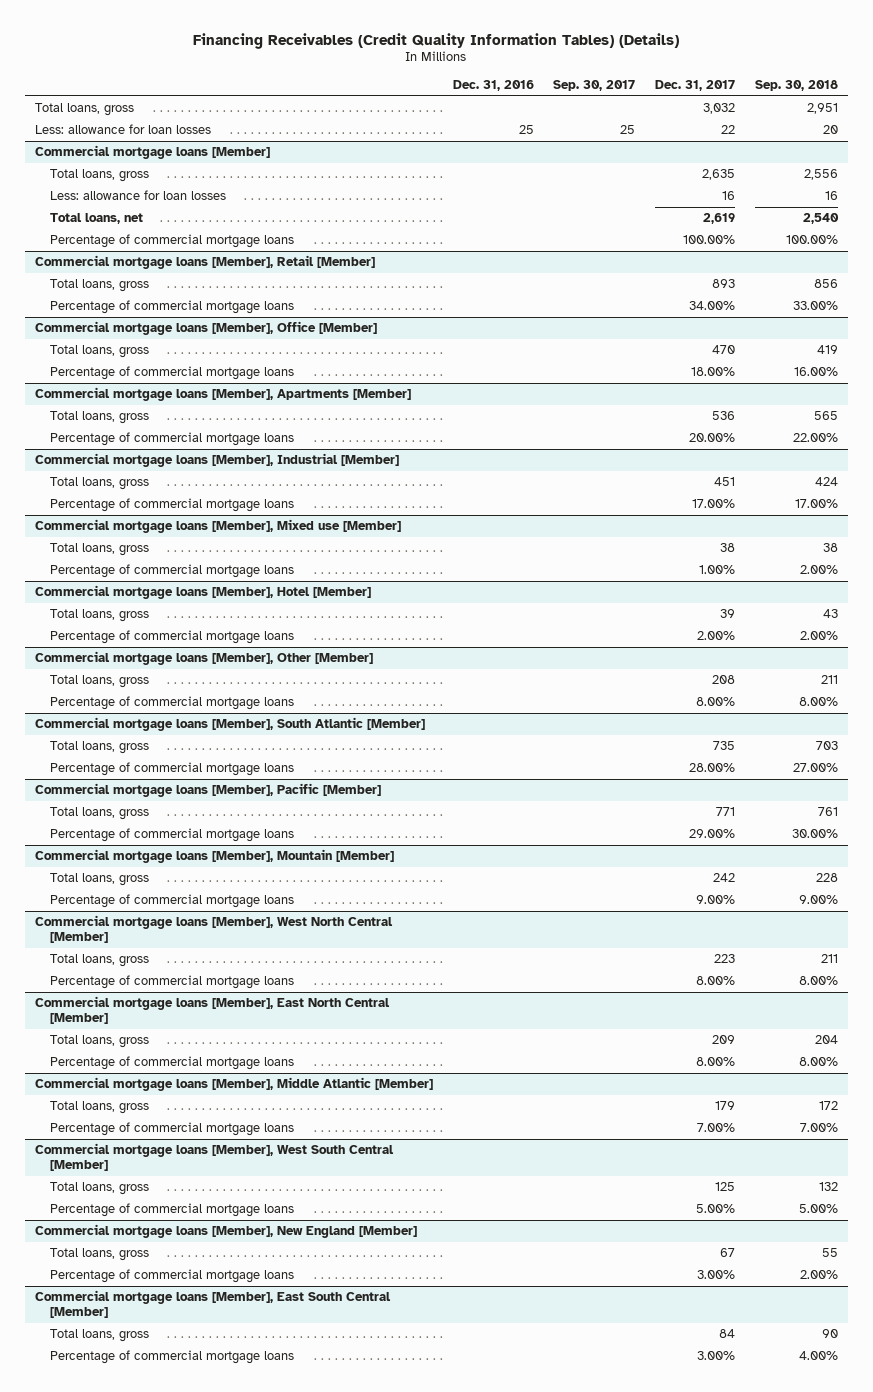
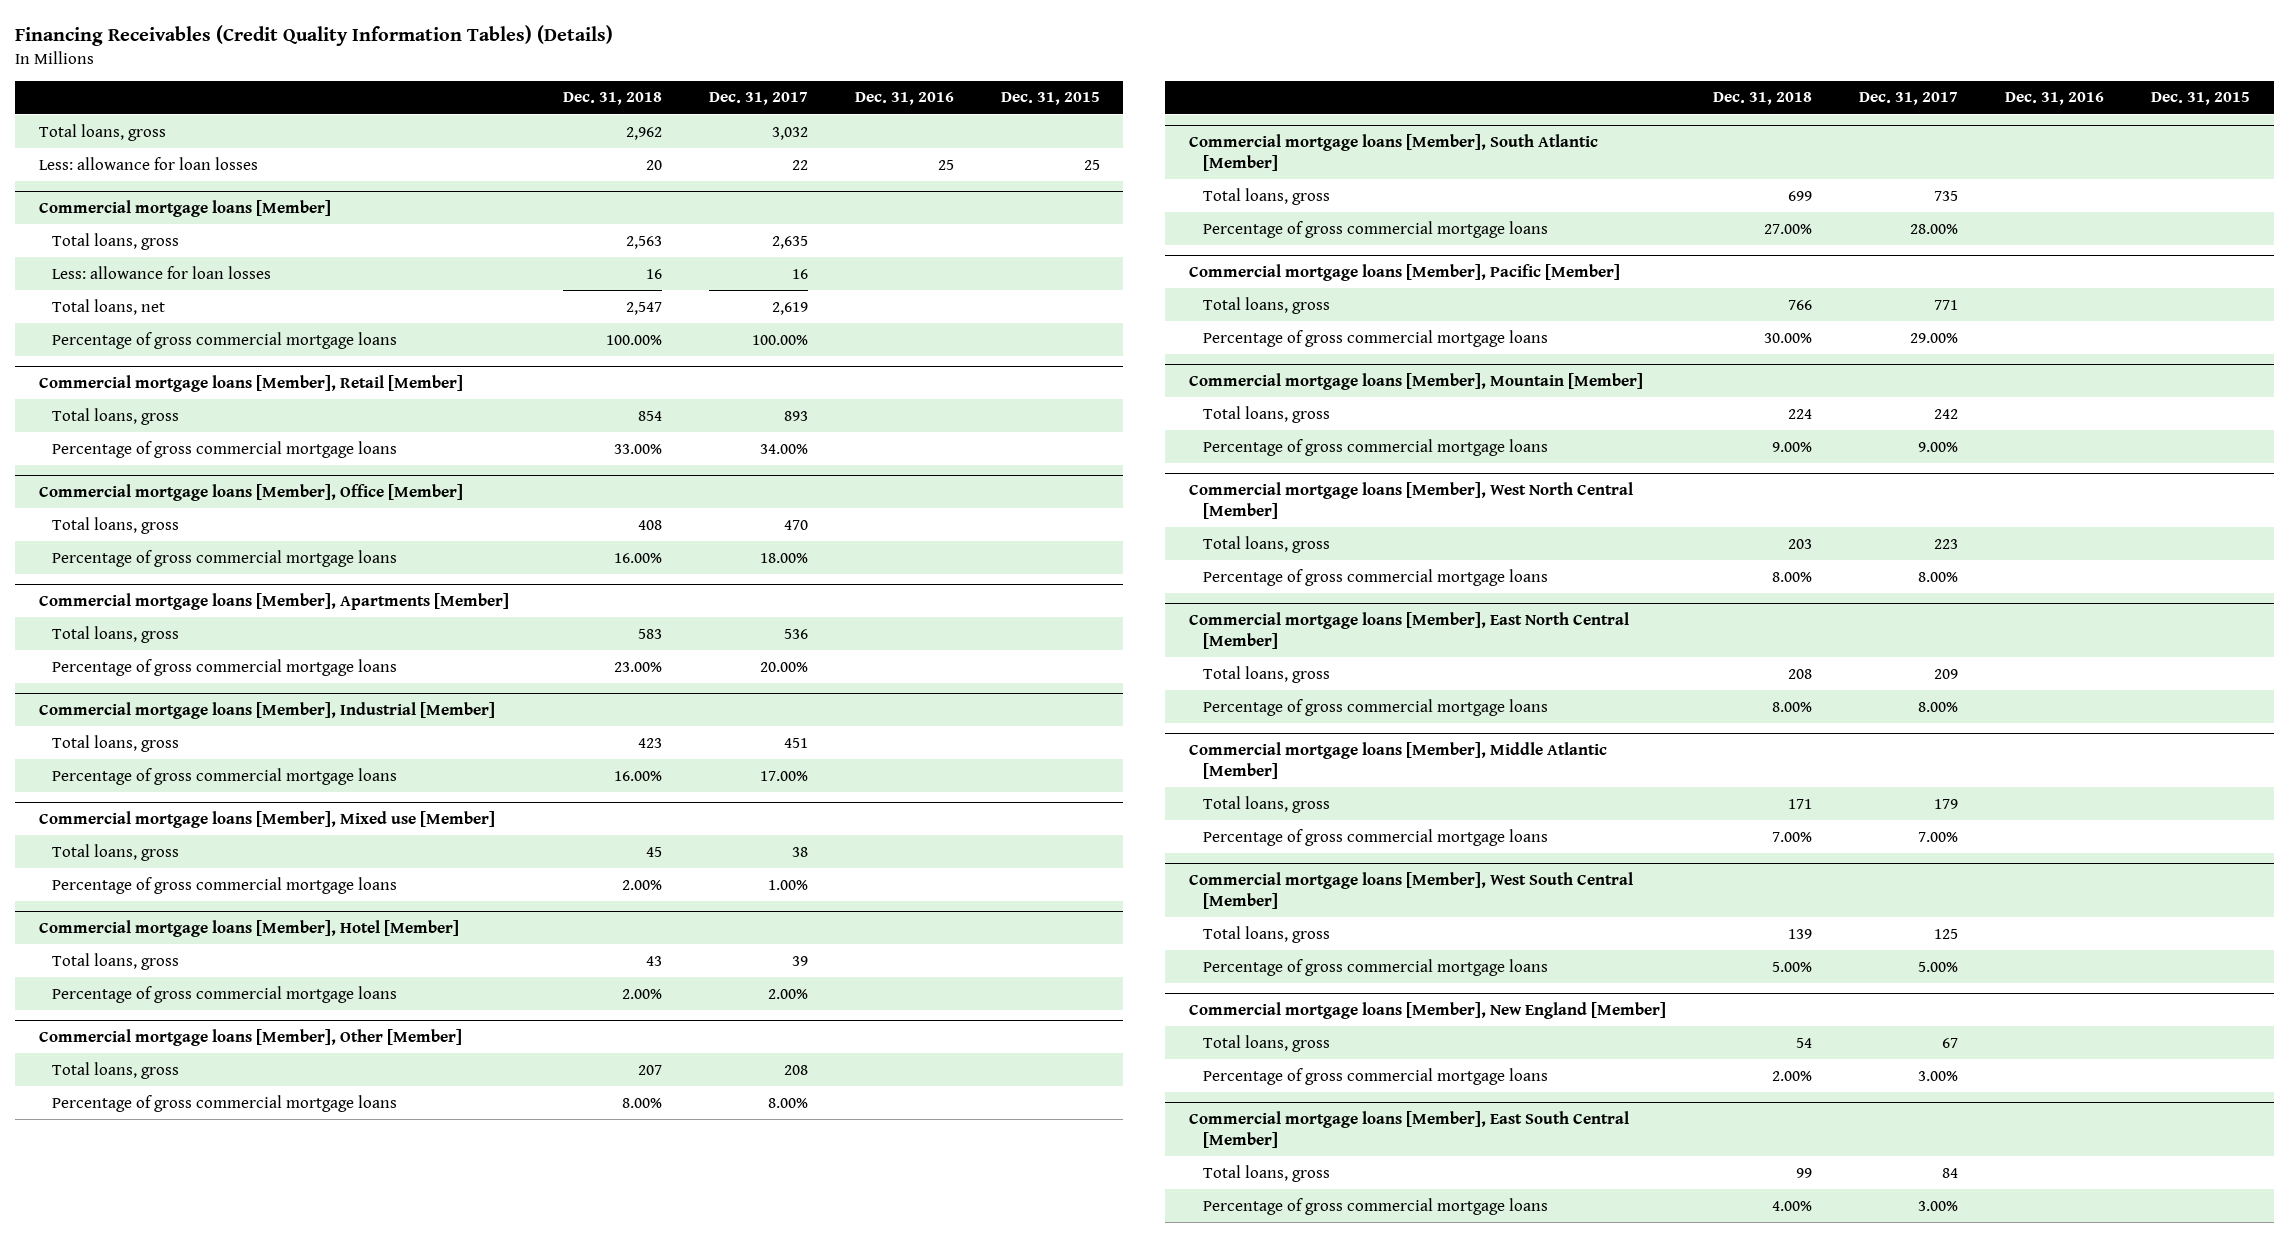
- | Dec. 31, 2016 | Sep. 30, 2017 | Dec. 31, 2017 | Sep. 30, 2018
+ | Dec. 31, 2018 | Dec. 31, 2017 | Dec. 31, 2016 | Dec. 31, 2015
@ Commercial mortgage loans [Member]
- Percentage of commercial mortgage loans | | | 100.00% | 100.00%
+ Percentage of gross commercial mortgage loans | 100.00% | 100.00% | |
@ Commercial mortgage loans [Member], Retail [Member]
- Percentage of commercial mortgage loans | | | 34.00% | 33.00%
+ Percentage of gross commercial mortgage loans | 33.00% | 34.00% | |
@ Commercial mortgage loans [Member], Office [Member]
- Percentage of commercial mortgage loans | | | 18.00% | 16.00%
+ Percentage of gross commercial mortgage loans | 16.00% | 18.00% | |
@ Commercial mortgage loans [Member], Apartments [Member]
- Percentage of commercial mortgage loans | | | 20.00% | 22.00%
+ Percentage of gross commercial mortgage loans | 23.00% | 20.00% | |
@ Commercial mortgage loans [Member], Industrial [Member]
- Percentage of commercial mortgage loans | | | 17.00% | 17.00%
+ Percentage of gross commercial mortgage loans | 16.00% | 17.00% | |
@ Commercial mortgage loans [Member], Mixed use [Member]
- Percentage of commercial mortgage loans | | | 1.00% | 2.00%
+ Percentage of gross commercial mortgage loans | 2.00% | 1.00% | |
@ Commercial mortgage loans [Member], Hotel [Member]
- Percentage of commercial mortgage loans | | | 2.00% | 2.00%
+ Percentage of gross commercial mortgage loans | 2.00% | 2.00% | |
@ Commercial mortgage loans [Member], Other [Member]
- Percentage of commercial mortgage loans | | | 8.00% | 8.00%
+ Percentage of gross commercial mortgage loans | 8.00% | 8.00% | |
@ Commercial mortgage loans [Member], South Atlantic [Member]
- Percentage of commercial mortgage loans | | | 28.00% | 27.00%
+ Percentage of gross commercial mortgage loans | 27.00% | 28.00% | |
@ Commercial mortgage loans [Member], Pacific [Member]
- Percentage of commercial mortgage loans | | | 29.00% | 30.00%
+ Percentage of gross commercial mortgage loans | 30.00% | 29.00% | |
@ Commercial mortgage loans [Member], Mountain [Member]
- Percentage of commercial mortgage loans | | | 9.00% | 9.00%
+ Percentage of gross commercial mortgage loans | 9.00% | 9.00% | |
@ Commercial mortgage loans [Member], West North Central [Member]
- Percentage of commercial mortgage loans | | | 8.00% | 8.00%
+ Percentage of gross commercial mortgage loans | 8.00% | 8.00% | |
@ Commercial mortgage loans [Member], East North Central [Member]
- Percentage of commercial mortgage loans | | | 8.00% | 8.00%
+ Percentage of gross commercial mortgage loans | 8.00% | 8.00% | |
@ Commercial mortgage loans [Member], Middle Atlantic [Member]
- Percentage of commercial mortgage loans | | | 7.00% | 7.00%
+ Percentage of gross commercial mortgage loans | 7.00% | 7.00% | |
@ Commercial mortgage loans [Member], West South Central [Member]
- Percentage of commercial mortgage loans | | | 5.00% | 5.00%
+ Percentage of gross commercial mortgage loans | 5.00% | 5.00% | |
@ Commercial mortgage loans [Member], New England [Member]
- Percentage of commercial mortgage loans | | | 3.00% | 2.00%
+ Percentage of gross commercial mortgage loans | 2.00% | 3.00% | |
@ Commercial mortgage loans [Member], East South Central [Member]
- Percentage of commercial mortgage loans | | | 3.00% | 4.00%
+ Percentage of gross commercial mortgage loans | 4.00% | 3.00% | |

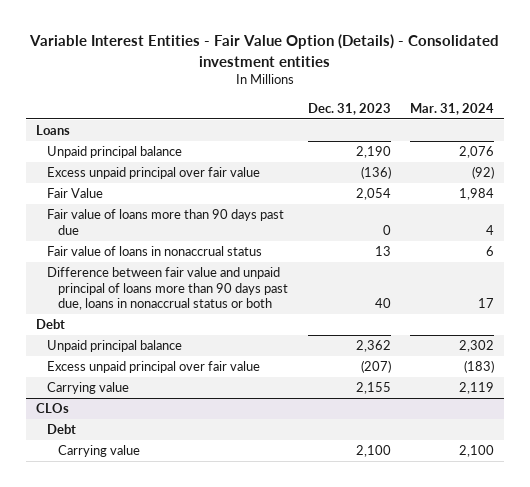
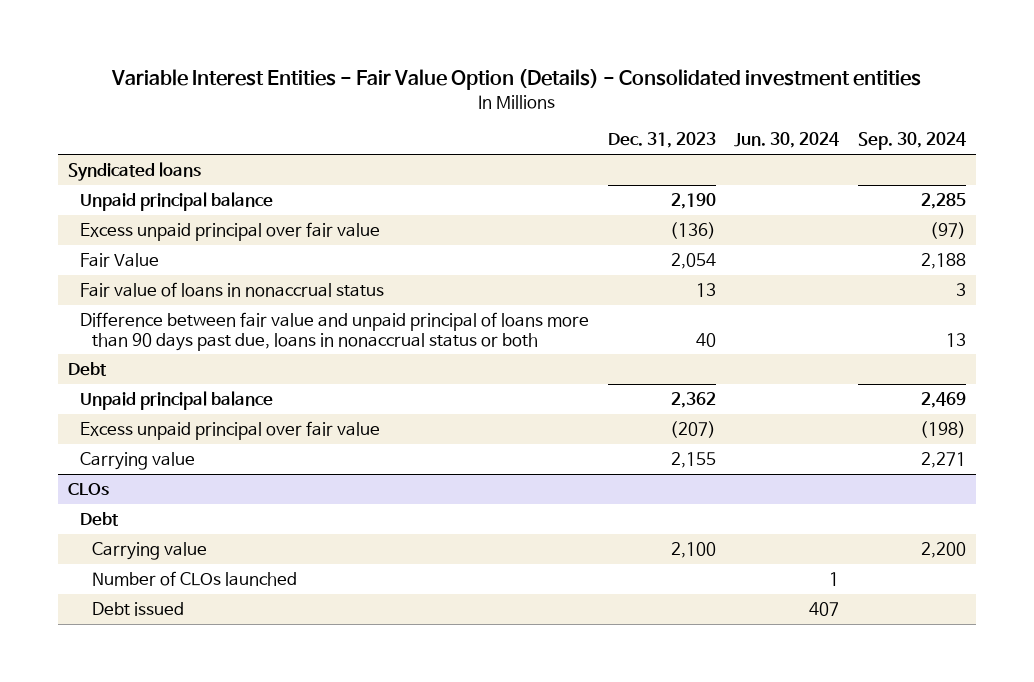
- | Dec. 31, 2023 | Mar. 31, 2024
+ | Dec. 31, 2023 | Jun. 30, 2024 | Sep. 30, 2024
- Loans
+ Syndicated loans
- Fair value of loans more than 90 days past due | 0 | 4
@ CLOs
+ Number of CLOs launched | | 1 |
+ Debt issued | | 407 |

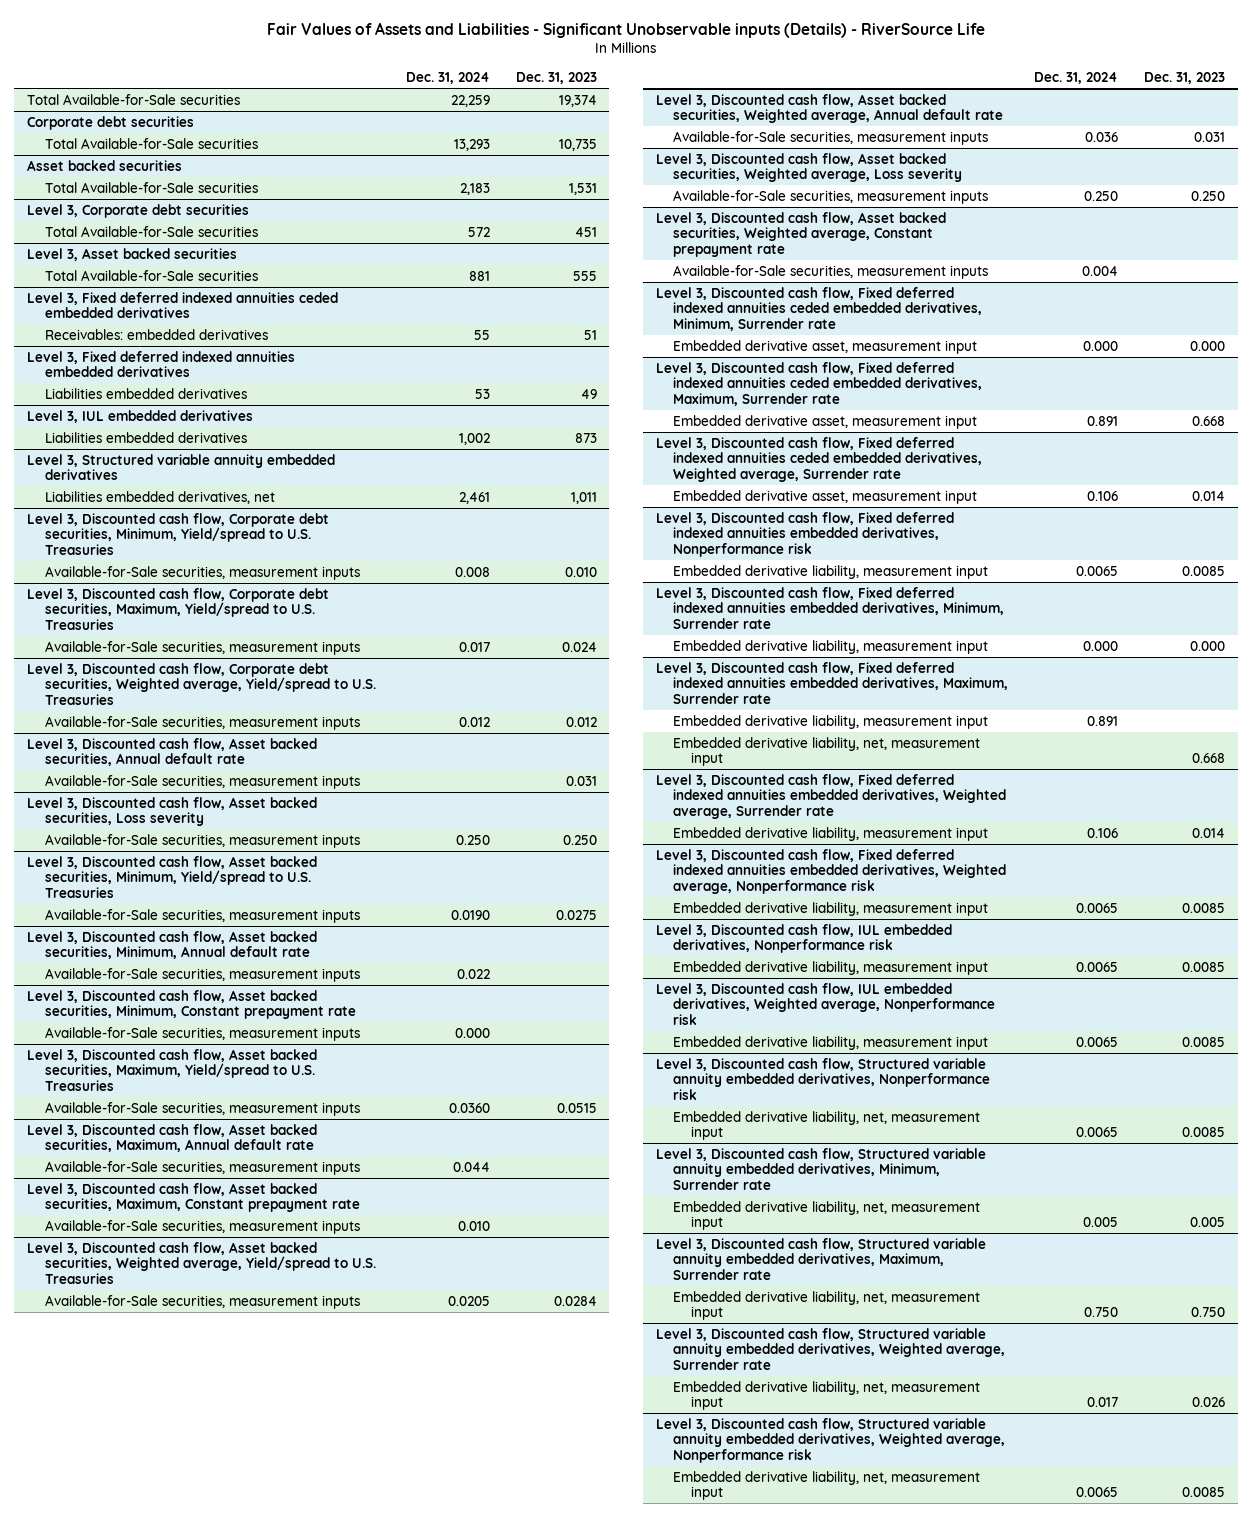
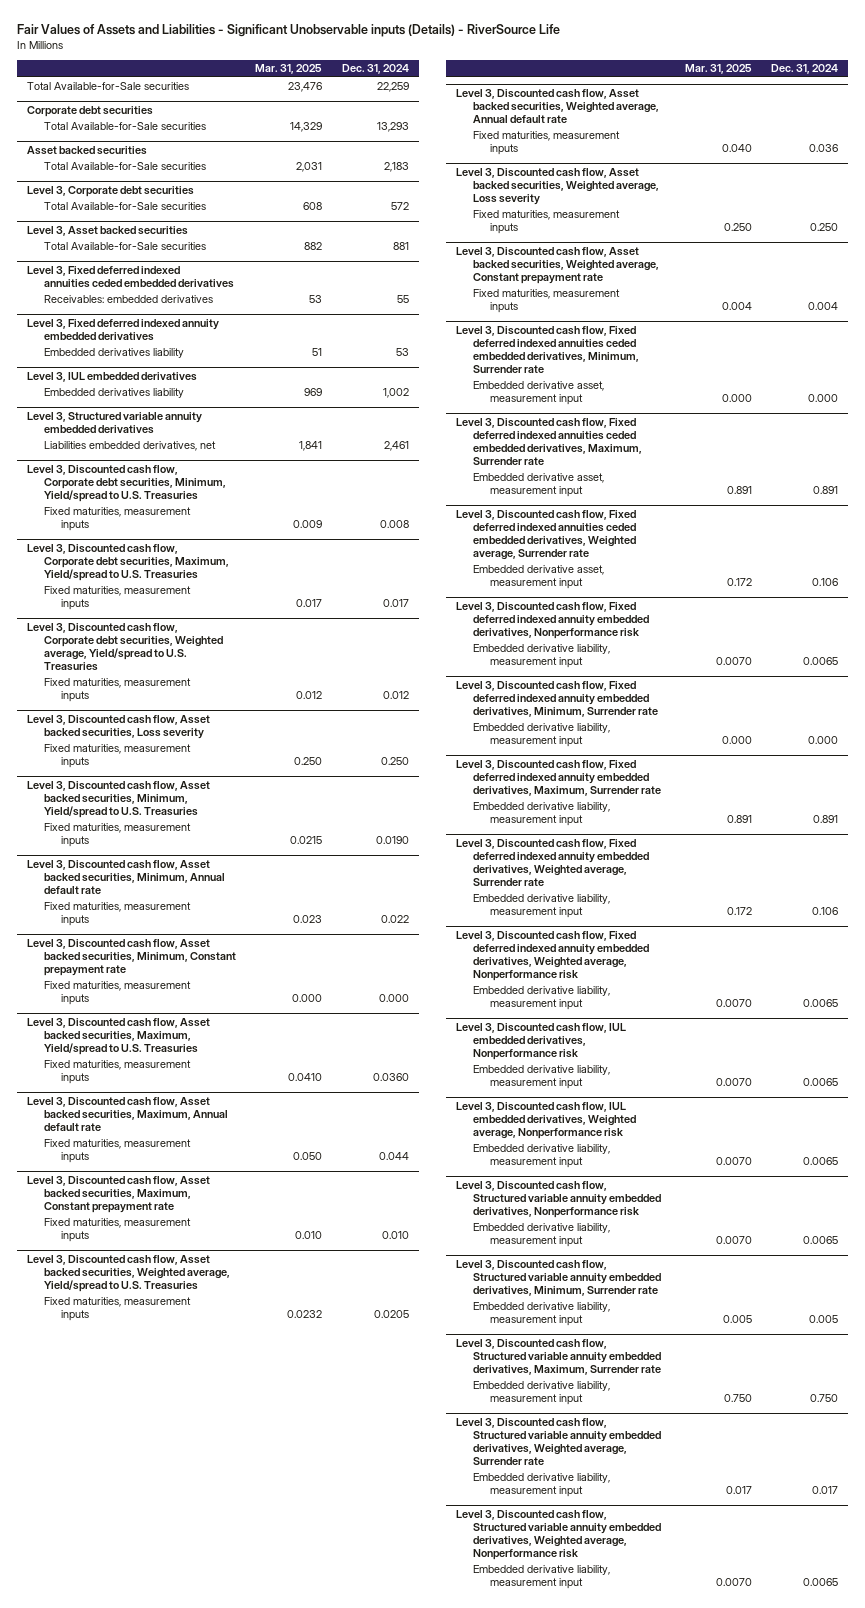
- | Dec. 31, 2024 | Dec. 31, 2023
+ | Mar. 31, 2025 | Dec. 31, 2024
- Level 3, Fixed deferred indexed annuities embedded derivatives
- Liabilities embedded derivatives | 53 | 49
+ Level 3, Fixed deferred indexed annuity embedded derivatives
+ Embedded derivatives liability | 51 | 53
@ Level 3, IUL embedded derivatives
- Liabilities embedded derivatives | 1,002 | 873
+ Embedded derivatives liability | 969 | 1,002
@ Level 3, Discounted cash flow, Corporate debt securities, Minimum, Yield/spread to U.S. Treasuries
- Available-for-Sale securities, measurement inputs | 0.008 | 0.010
+ Fixed maturities, measurement inputs | 0.009 | 0.008
@ Level 3, Discounted cash flow, Corporate debt securities, Maximum, Yield/spread to U.S. Treasuries
- Available-for-Sale securities, measurement inputs | 0.017 | 0.024
+ Fixed maturities, measurement inputs | 0.017 | 0.017
@ Level 3, Discounted cash flow, Corporate debt securities, Weighted average, Yield/spread to U.S. Treasuries
- Available-for-Sale securities, measurement inputs | 0.012 | 0.012
- Level 3, Discounted cash flow, Asset backed securities, Annual default rate
- Available-for-Sale securities, measurement inputs | | 0.031
@ Level 3, Discounted cash flow, Corporate debt securities, Weighted average, Yield/spread to U.S. Treasuries
+ Fixed maturities, measurement inputs | 0.012 | 0.012
@ Level 3, Discounted cash flow, Asset backed securities, Loss severity
- Available-for-Sale securities, measurement inputs | 0.250 | 0.250
+ Fixed maturities, measurement inputs | 0.250 | 0.250
@ Level 3, Discounted cash flow, Asset backed securities, Minimum, Yield/spread to U.S. Treasuries
- Available-for-Sale securities, measurement inputs | 0.0190 | 0.0275
+ Fixed maturities, measurement inputs | 0.0215 | 0.0190
@ Level 3, Discounted cash flow, Asset backed securities, Minimum, Annual default rate
- Available-for-Sale securities, measurement inputs | 0.022 |
+ Fixed maturities, measurement inputs | 0.023 | 0.022
@ Level 3, Discounted cash flow, Asset backed securities, Minimum, Constant prepayment rate
- Available-for-Sale securities, measurement inputs | 0.000 |
+ Fixed maturities, measurement inputs | 0.000 | 0.000
@ Level 3, Discounted cash flow, Asset backed securities, Maximum, Yield/spread to U.S. Treasuries
- Available-for-Sale securities, measurement inputs | 0.0360 | 0.0515
+ Fixed maturities, measurement inputs | 0.0410 | 0.0360
@ Level 3, Discounted cash flow, Asset backed securities, Maximum, Annual default rate
- Available-for-Sale securities, measurement inputs | 0.044 |
+ Fixed maturities, measurement inputs | 0.050 | 0.044
@ Level 3, Discounted cash flow, Asset backed securities, Maximum, Constant prepayment rate
- Available-for-Sale securities, measurement inputs | 0.010 |
+ Fixed maturities, measurement inputs | 0.010 | 0.010
@ Level 3, Discounted cash flow, Asset backed securities, Weighted average, Yield/spread to U.S. Treasuries
- Available-for-Sale securities, measurement inputs | 0.0205 | 0.0284
+ Fixed maturities, measurement inputs | 0.0232 | 0.0205
@ Level 3, Discounted cash flow, Asset backed securities, Weighted average, Annual default rate
- Available-for-Sale securities, measurement inputs | 0.036 | 0.031
+ Fixed maturities, measurement inputs | 0.040 | 0.036
@ Level 3, Discounted cash flow, Asset backed securities, Weighted average, Loss severity
- Available-for-Sale securities, measurement inputs | 0.250 | 0.250
+ Fixed maturities, measurement inputs | 0.250 | 0.250
@ Level 3, Discounted cash flow, Asset backed securities, Weighted average, Constant prepayment rate
- Available-for-Sale securities, measurement inputs | 0.004 |
+ Fixed maturities, measurement inputs | 0.004 | 0.004
- Level 3, Discounted cash flow, Fixed deferred indexed annuities embedded derivatives, Nonperformance risk
+ Level 3, Discounted cash flow, Fixed deferred indexed annuity embedded derivatives, Nonperformance risk
- Level 3, Discounted cash flow, Fixed deferred indexed annuities embedded derivatives, Minimum, Surrender rate
+ Level 3, Discounted cash flow, Fixed deferred indexed annuity embedded derivatives, Minimum, Surrender rate
- Level 3, Discounted cash flow, Fixed deferred indexed annuities embedded derivatives, Maximum, Surrender rate
+ Level 3, Discounted cash flow, Fixed deferred indexed annuity embedded derivatives, Maximum, Surrender rate
- Embedded derivative liability, net, measurement input | | 0.668
- Level 3, Discounted cash flow, Fixed deferred indexed annuities embedded derivatives, Weighted average, Surrender rate
+ Level 3, Discounted cash flow, Fixed deferred indexed annuity embedded derivatives, Weighted average, Surrender rate
- Level 3, Discounted cash flow, Fixed deferred indexed annuities embedded derivatives, Weighted average, Nonperformance risk
+ Level 3, Discounted cash flow, Fixed deferred indexed annuity embedded derivatives, Weighted average, Nonperformance risk
@ Level 3, Discounted cash flow, Structured variable annuity embedded derivatives, Nonperformance risk
- Embedded derivative liability, net, measurement input | 0.0065 | 0.0085
+ Embedded derivative liability, measurement input | 0.0070 | 0.0065
@ Level 3, Discounted cash flow, Structured variable annuity embedded derivatives, Minimum, Surrender rate
- Embedded derivative liability, net, measurement input | 0.005 | 0.005
+ Embedded derivative liability, measurement input | 0.005 | 0.005
@ Level 3, Discounted cash flow, Structured variable annuity embedded derivatives, Maximum, Surrender rate
- Embedded derivative liability, net, measurement input | 0.750 | 0.750
+ Embedded derivative liability, measurement input | 0.750 | 0.750
@ Level 3, Discounted cash flow, Structured variable annuity embedded derivatives, Weighted average, Surrender rate
- Embedded derivative liability, net, measurement input | 0.017 | 0.026
+ Embedded derivative liability, measurement input | 0.017 | 0.017
@ Level 3, Discounted cash flow, Structured variable annuity embedded derivatives, Weighted average, Nonperformance risk
- Embedded derivative liability, net, measurement input | 0.0065 | 0.0085
+ Embedded derivative liability, measurement input | 0.0070 | 0.0065

